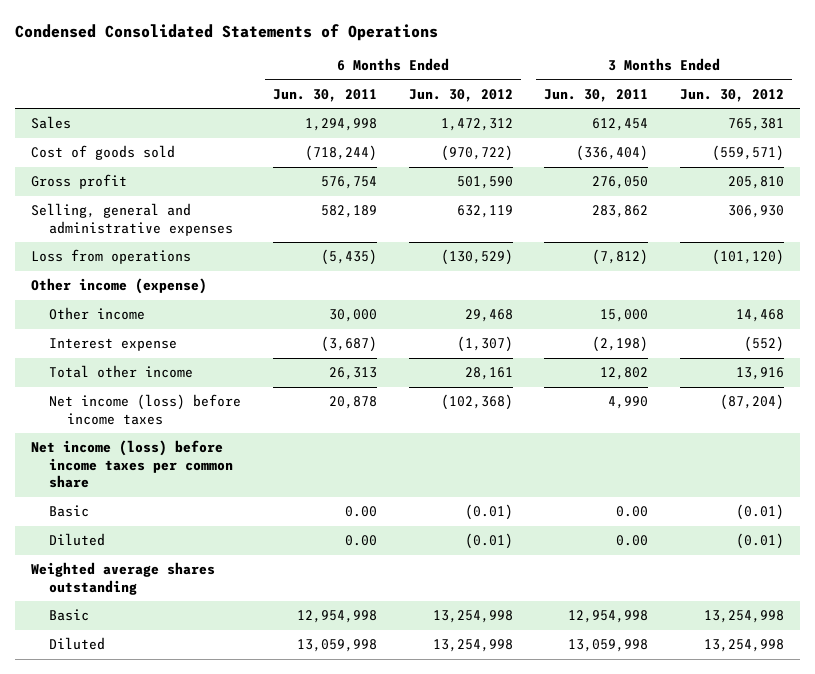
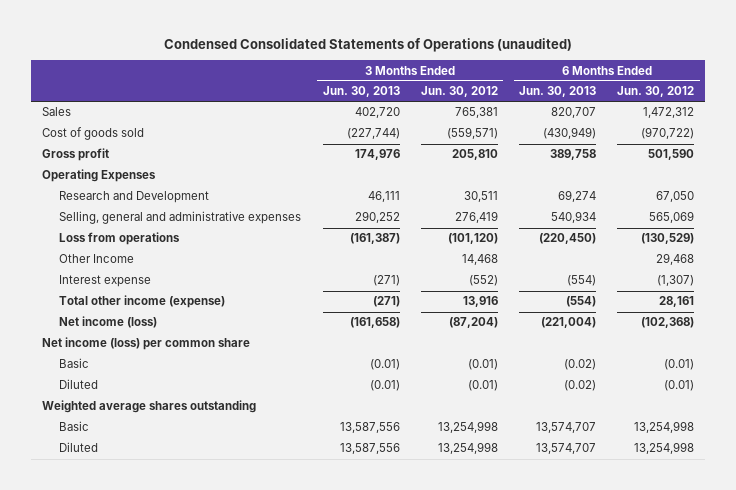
- Condensed Consolidated Statements of Operations
+ Condensed Consolidated Statements of Operations (unaudited)
- | 6 Months Ended Jun. 30, 2011 | 6 Months Ended Jun. 30, 2012 | 3 Months Ended Jun. 30, 2011 | 3 Months Ended Jun. 30, 2012
+ | 3 Months Ended Jun. 30, 2013 | 3 Months Ended Jun. 30, 2012 | 6 Months Ended Jun. 30, 2013 | 6 Months Ended Jun. 30, 2012
- Selling, general and administrative expenses | 582,189 | 632,119 | 283,862 | 306,930
+ Operating Expenses
+ Research and Development | 46,111 | 30,511 | 69,274 | 67,050
+ Selling, general and administrative expenses | 290,252 | 276,419 | 540,934 | 565,069
- Other income (expense)
- Other income | 30,000 | 29,468 | 15,000 | 14,468
+ Other Income | | 14,468 | | 29,468
- Total other income | 26,313 | 28,161 | 12,802 | 13,916
- Net income (loss) before income taxes | 20,878 | (102,368) | 4,990 | (87,204)
- Net income (loss) before income taxes per common share
+ Total other income (expense) | (271) | 13,916 | (554) | 28,161
+ Net income (loss) | (161,658) | (87,204) | (221,004) | (102,368)
+ Net income (loss) per common share

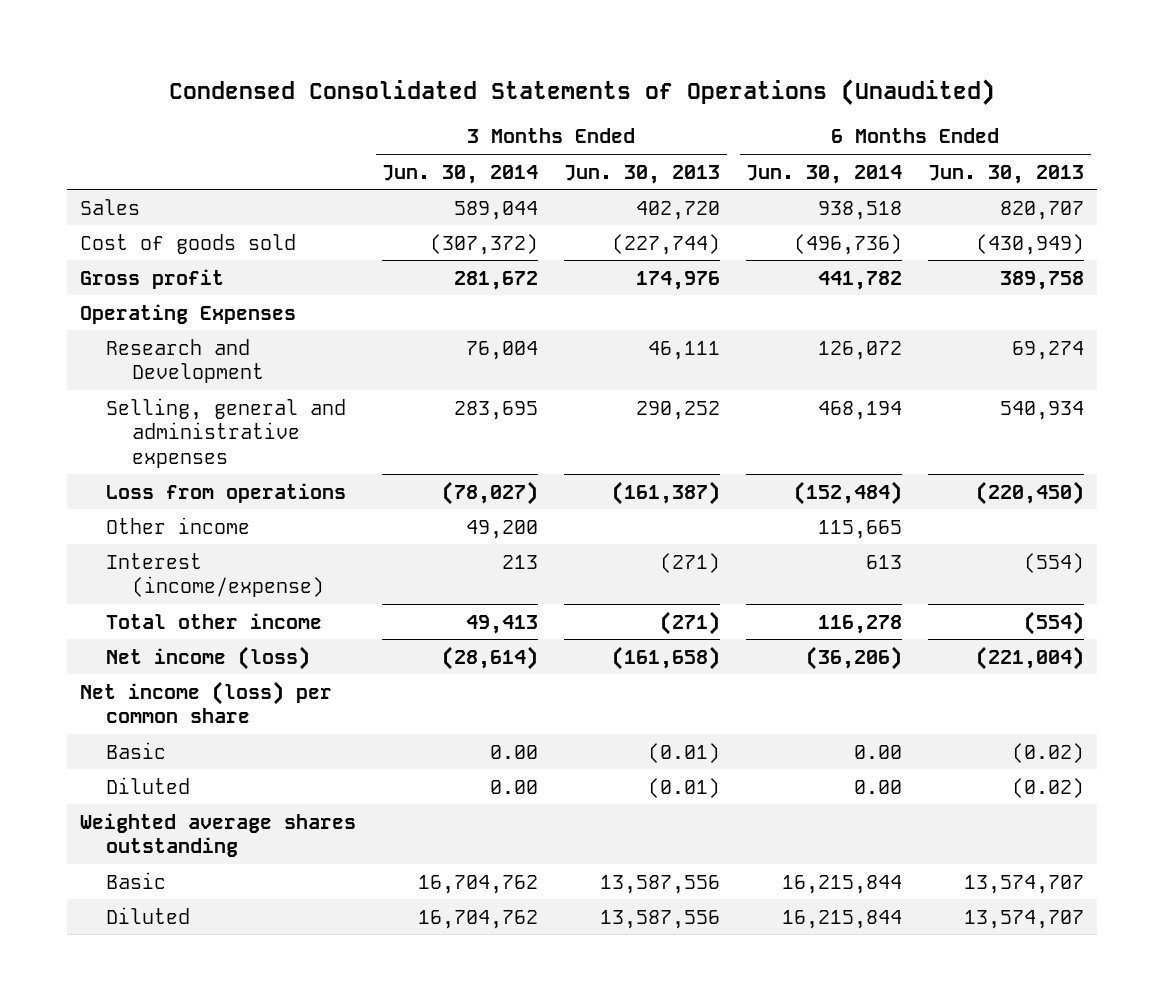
- Condensed Consolidated Statements of Operations (unaudited)
+ Condensed Consolidated Statements of Operations (Unaudited)
- | 3 Months Ended Jun. 30, 2013 | 3 Months Ended Jun. 30, 2012 | 6 Months Ended Jun. 30, 2013 | 6 Months Ended Jun. 30, 2012
+ | 3 Months Ended Jun. 30, 2014 | 3 Months Ended Jun. 30, 2013 | 6 Months Ended Jun. 30, 2014 | 6 Months Ended Jun. 30, 2013
- Other Income | | 14,468 | | 29,468
- Interest expense | (271) | (552) | (554) | (1,307)
- Total other income (expense) | (271) | 13,916 | (554) | 28,161
+ Other income | 49,200 | | 115,665 |
+ Interest (income/expense) | 213 | (271) | 613 | (554)
+ Total other income | 49,413 | (271) | 116,278 | (554)

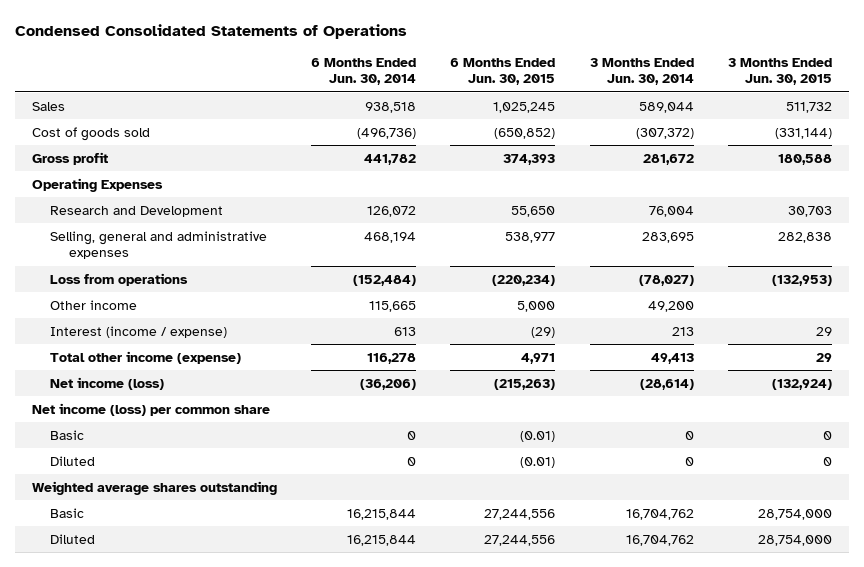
- Condensed Consolidated Statements of Operations (Unaudited)
+ Condensed Consolidated Statements of Operations
- | 3 Months Ended Jun. 30, 2014 | 3 Months Ended Jun. 30, 2013 | 6 Months Ended Jun. 30, 2014 | 6 Months Ended Jun. 30, 2013
+ | 6 Months Ended Jun. 30, 2014 | 6 Months Ended Jun. 30, 2015 | 3 Months Ended Jun. 30, 2014 | 3 Months Ended Jun. 30, 2015
- Interest (income/expense) | 213 | (271) | 613 | (554)
- Total other income | 49,413 | (271) | 116,278 | (554)
+ Interest (income / expense) | 613 | (29) | 213 | 29
+ Total other income (expense) | 116,278 | 4,971 | 49,413 | 29
- Basic | 0.00 | (0.01) | 0.00 | (0.02)
- Diluted | 0.00 | (0.01) | 0.00 | (0.02)
+ Basic | 0 | (0.01) | 0 | 0
+ Diluted | 0 | (0.01) | 0 | 0

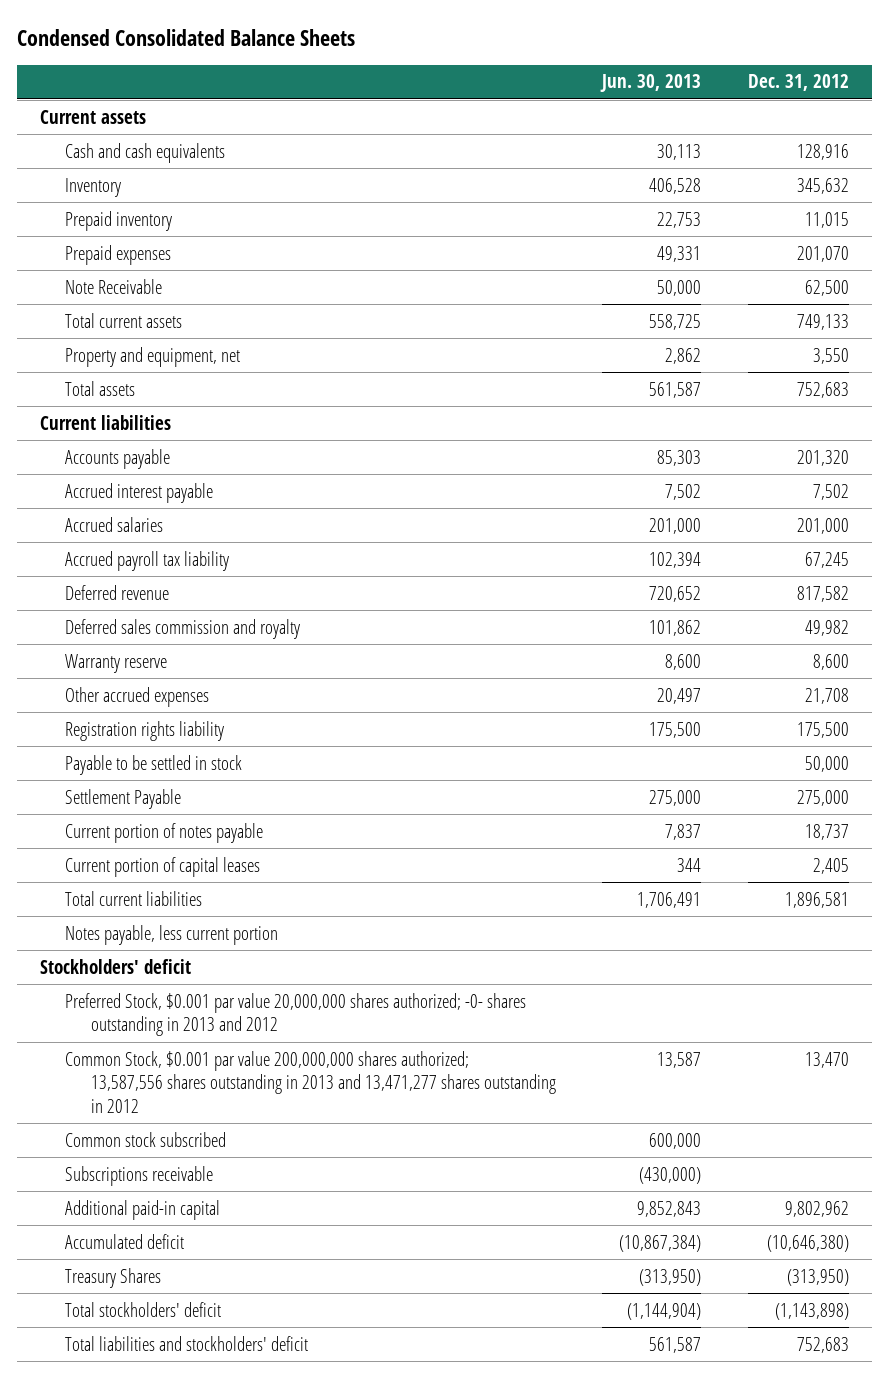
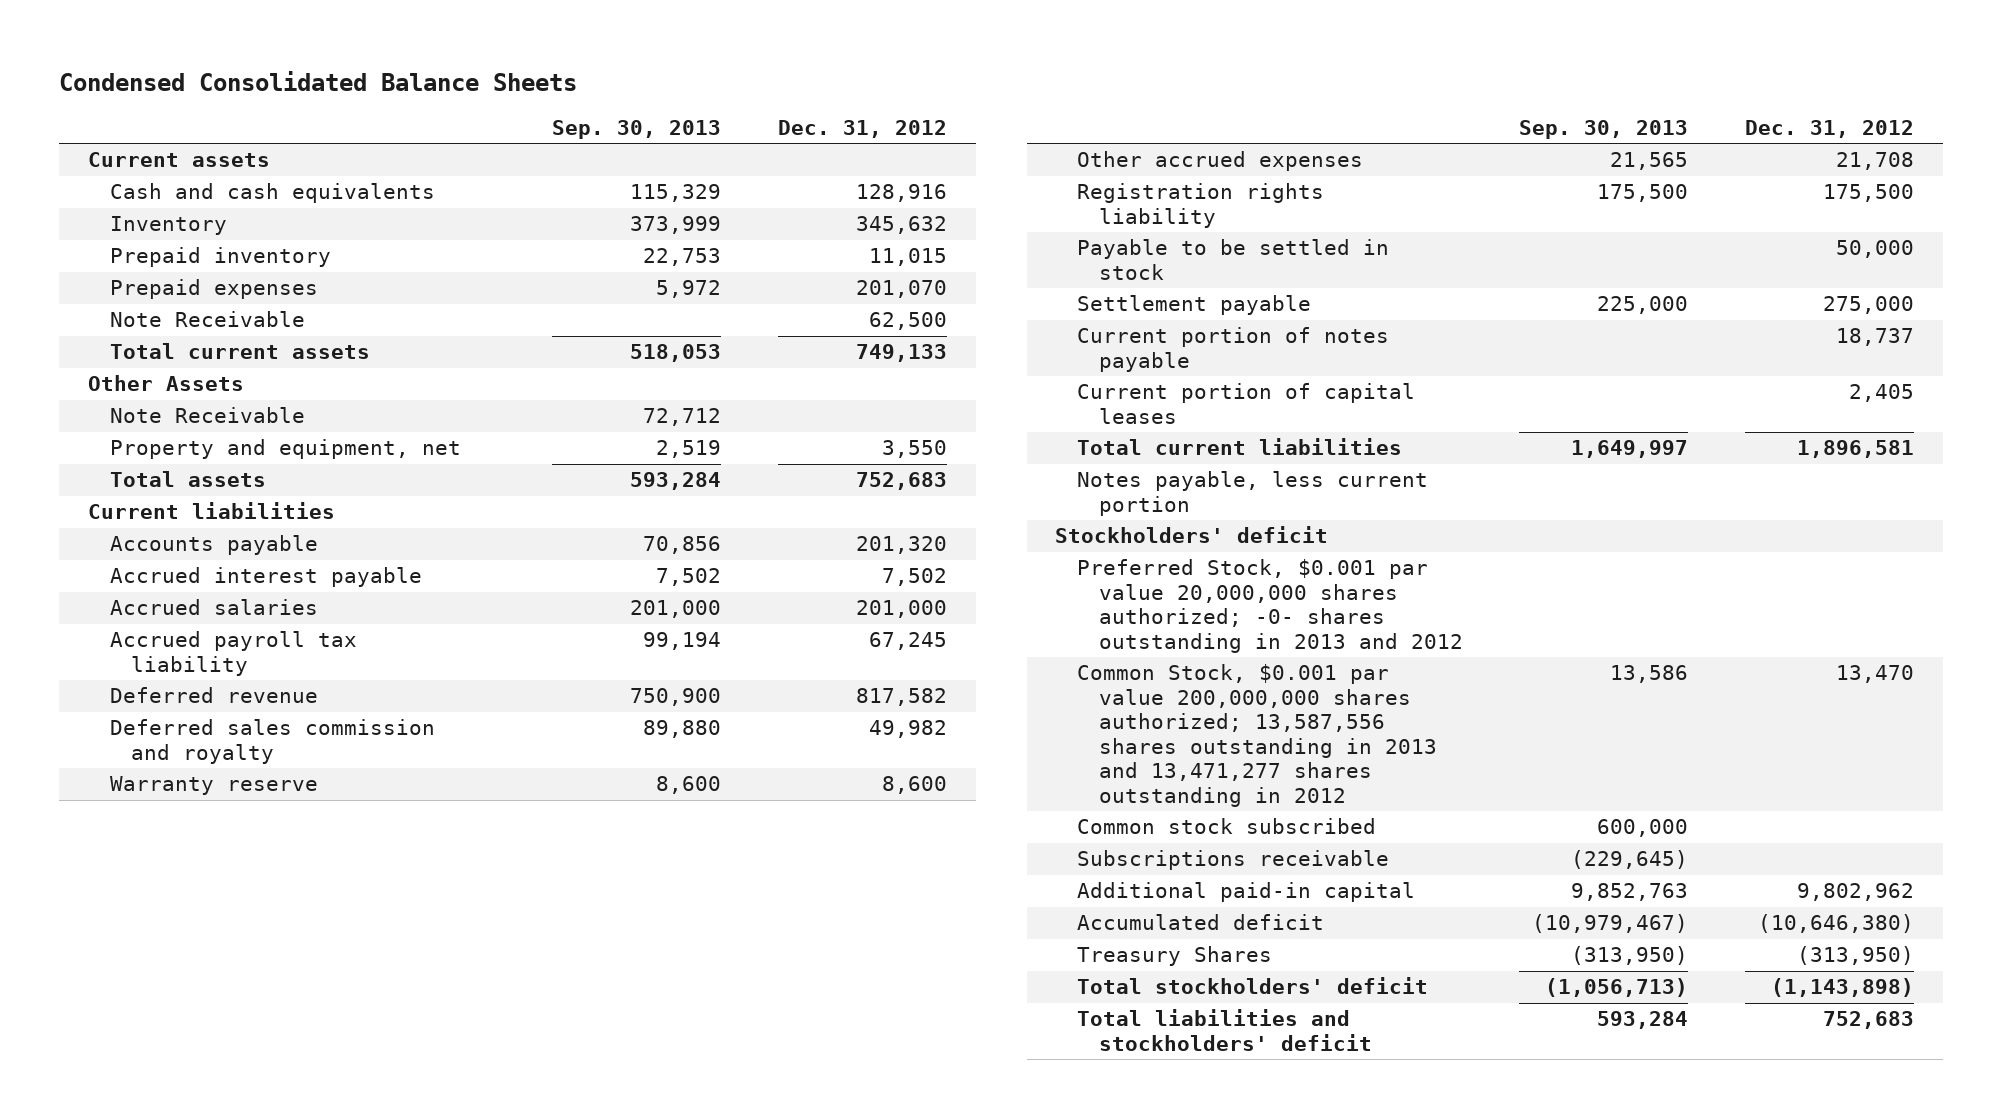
- | Jun. 30, 2013 | Dec. 31, 2012
+ | Sep. 30, 2013 | Dec. 31, 2012
+ Other Assets
+ Note Receivable | 72,712 |
- Settlement Payable | 275,000 | 275,000
+ Settlement payable | 225,000 | 275,000

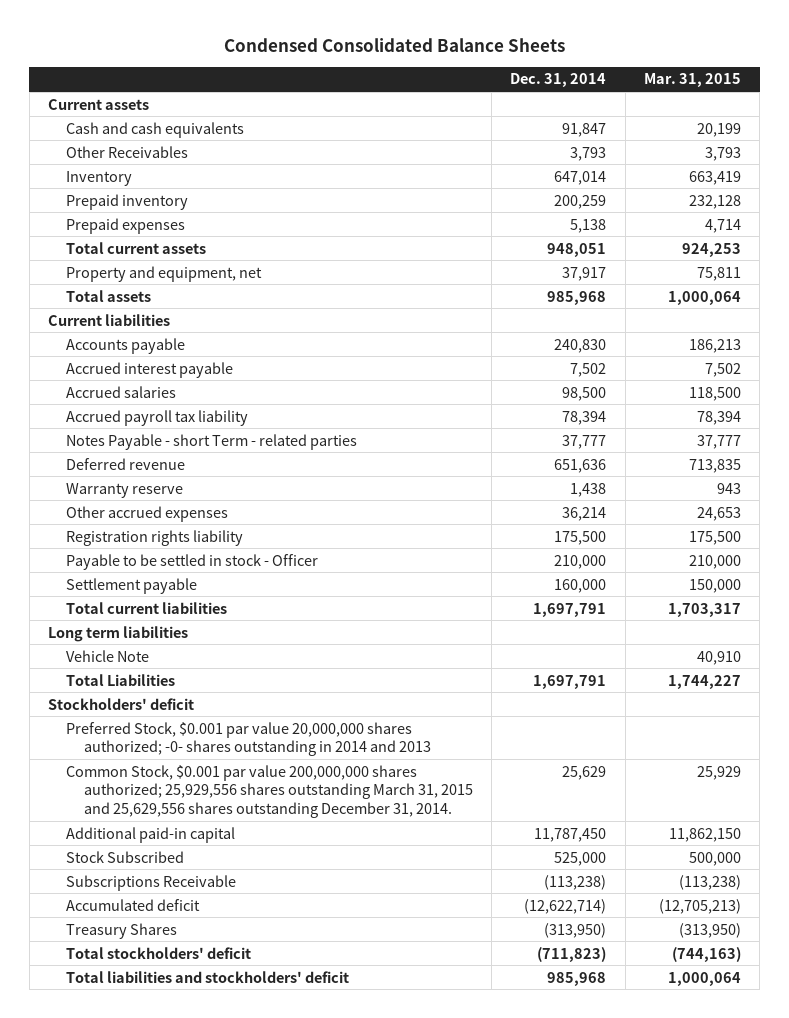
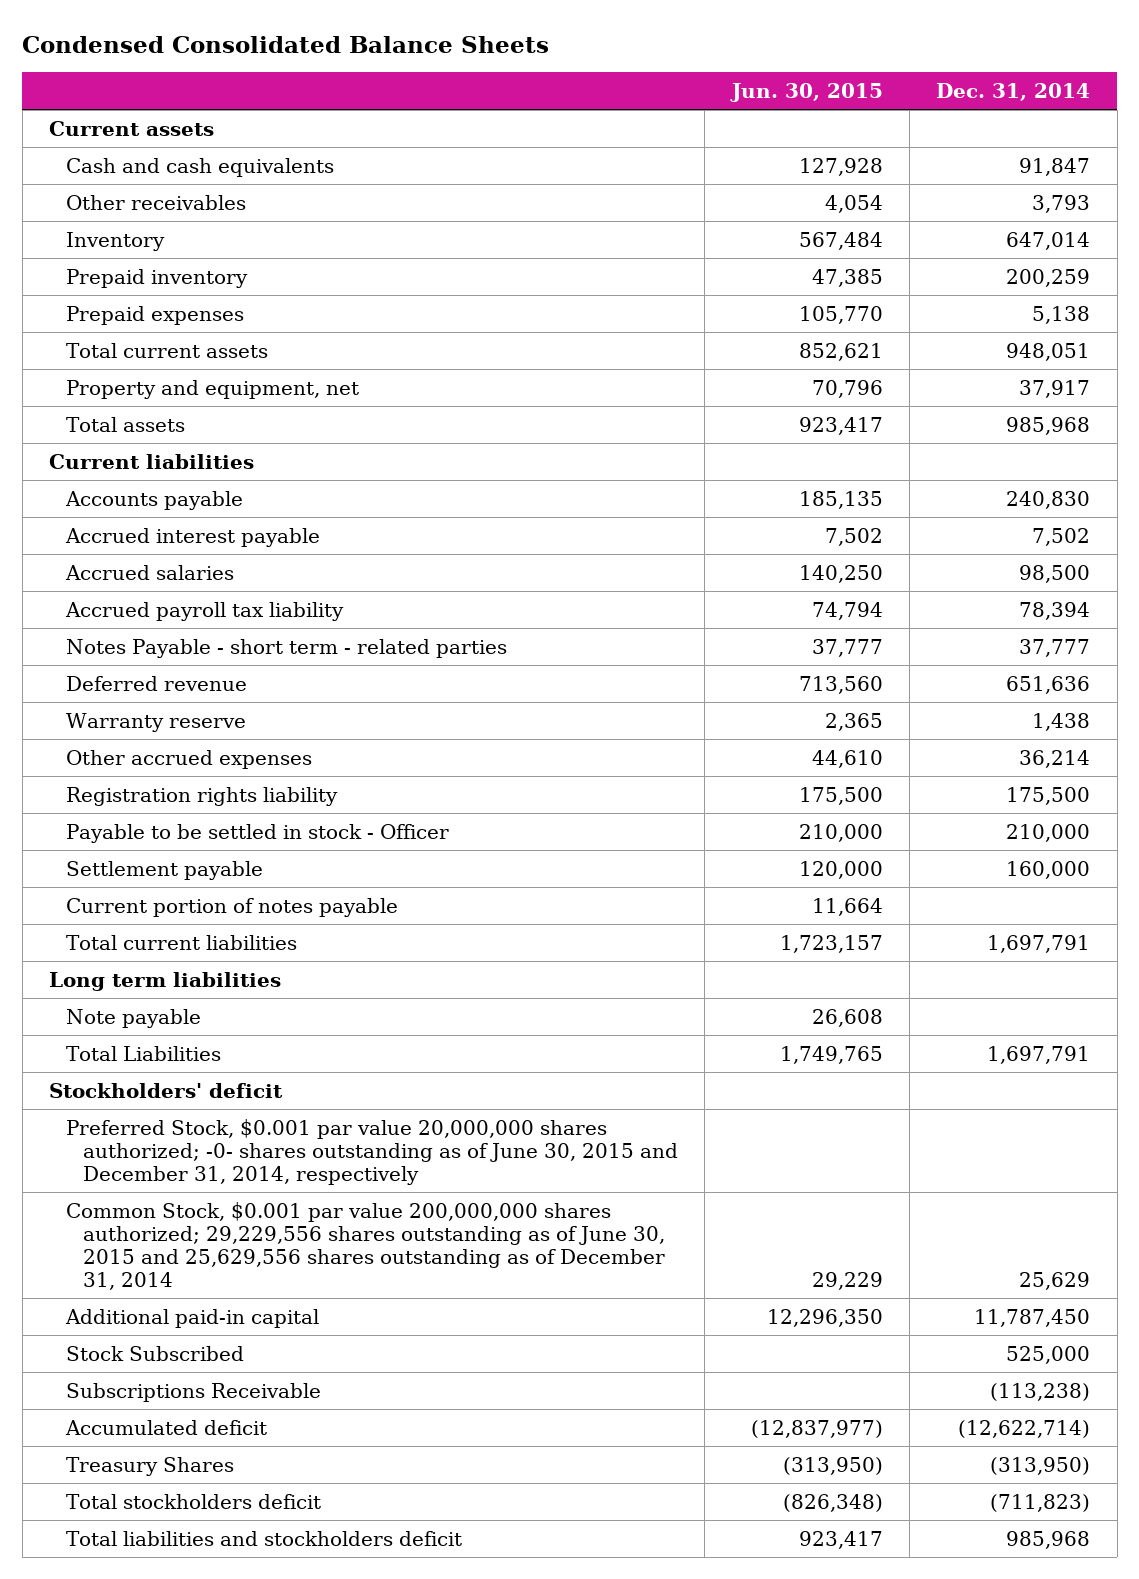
- | Dec. 31, 2014 | Mar. 31, 2015
+ | Jun. 30, 2015 | Dec. 31, 2014
- Other Receivables | 3,793 | 3,793
+ Other receivables | 4,054 | 3,793
- Notes Payable - short Term - related parties | 37,777 | 37,777
+ Notes Payable - short term - related parties | 37,777 | 37,777
+ Current portion of notes payable | 11,664 |
- Vehicle Note | | 40,910
+ Note payable | 26,608 |
- Preferred Stock, $0.001 par value 20,000,000 shares authorized; -0- shares outstanding in 2014 and 2013
- Common Stock, $0.001 par value 200,000,000 shares authorized; 25,929,556 shares outstanding March 31, 2015 and 25,629,556 shares outstanding December 31, 2014. | 25,629 | 25,929
+ Preferred Stock, $0.001 par value 20,000,000 shares authorized; -0- shares outstanding as of June 30, 2015 and December 31, 2014, respectively
+ Common Stock, $0.001 par value 200,000,000 shares authorized; 29,229,556 shares outstanding as of June 30, 2015 and 25,629,556 shares outstanding as of December 31, 2014 | 29,229 | 25,629
- Total stockholders' deficit | (711,823) | (744,163)
- Total liabilities and stockholders' deficit | 985,968 | 1,000,064
+ Total stockholders deficit | (826,348) | (711,823)
+ Total liabilities and stockholders deficit | 923,417 | 985,968

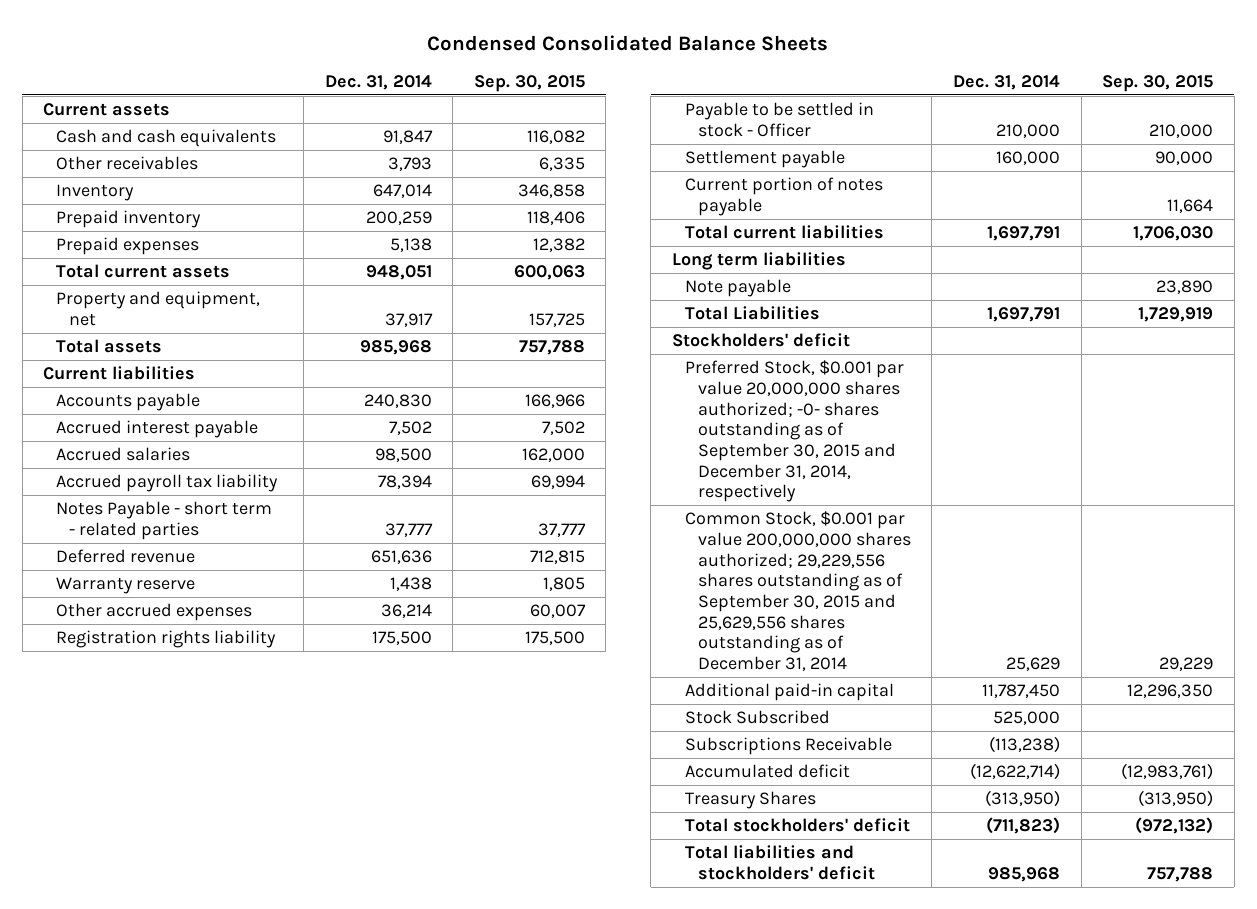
- | Jun. 30, 2015 | Dec. 31, 2014
+ | Dec. 31, 2014 | Sep. 30, 2015
- Preferred Stock, $0.001 par value 20,000,000 shares authorized; -0- shares outstanding as of June 30, 2015 and December 31, 2014, respectively
- Common Stock, $0.001 par value 200,000,000 shares authorized; 29,229,556 shares outstanding as of June 30, 2015 and 25,629,556 shares outstanding as of December 31, 2014 | 29,229 | 25,629
+ Preferred Stock, $0.001 par value 20,000,000 shares authorized; -0- shares outstanding as of September 30, 2015 and December 31, 2014, respectively
+ Common Stock, $0.001 par value 200,000,000 shares authorized; 29,229,556 shares outstanding as of September 30, 2015 and 25,629,556 shares outstanding as of December 31, 2014 | 25,629 | 29,229
- Total stockholders deficit | (826,348) | (711,823)
- Total liabilities and stockholders deficit | 923,417 | 985,968
+ Total stockholders' deficit | (711,823) | (972,132)
+ Total liabilities and stockholders' deficit | 985,968 | 757,788

